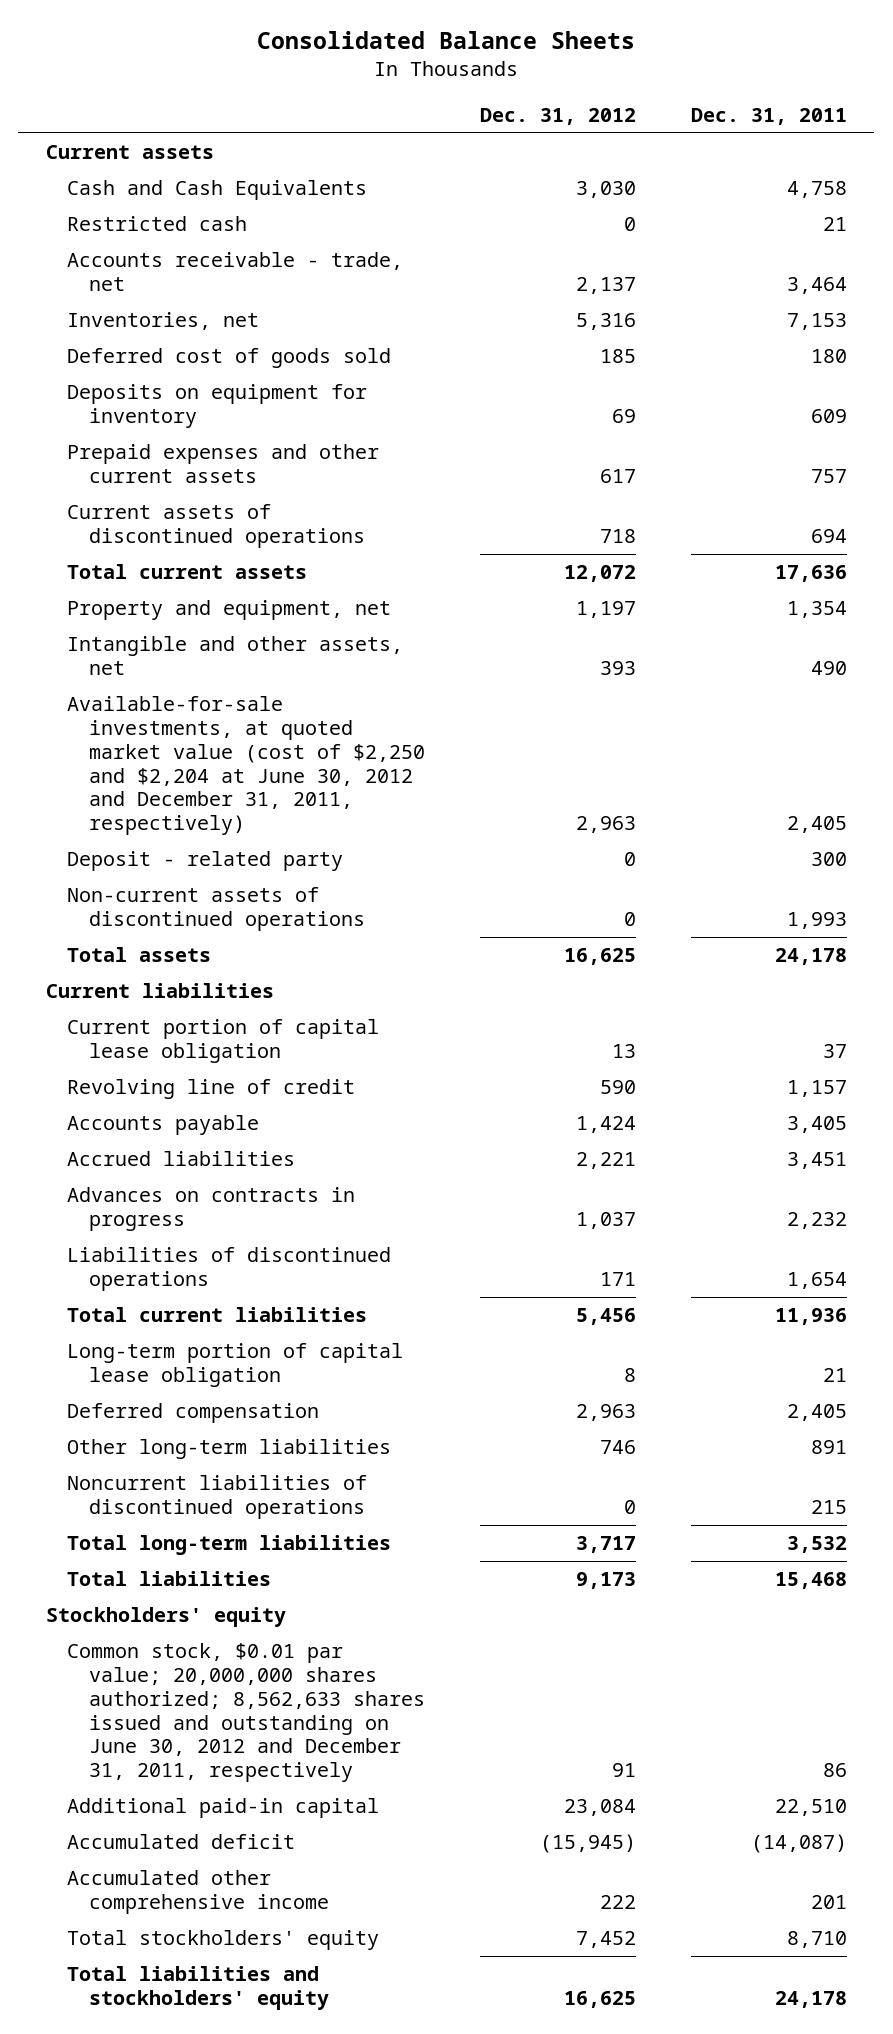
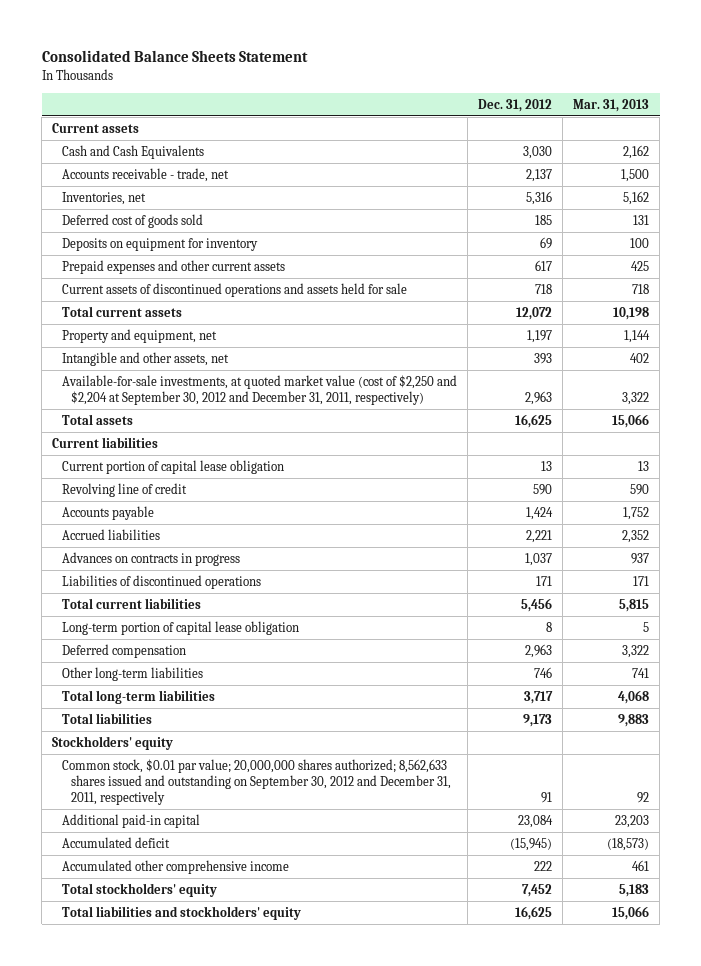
- Consolidated Balance Sheets
+ Consolidated Balance Sheets Statement
- | Dec. 31, 2012 | Dec. 31, 2011
+ | Dec. 31, 2012 | Mar. 31, 2013
- Restricted cash | 0 | 21
- Current assets of discontinued operations | 718 | 694
+ Current assets of discontinued operations and assets held for sale | 718 | 718
- Available-for-sale investments, at quoted market value (cost of $2,250 and $2,204 at June 30, 2012 and December 31, 2011, respectively) | 2,963 | 2,405
- Deposit - related party | 0 | 300
- Non-current assets of discontinued operations | 0 | 1,993
+ Available-for-sale investments, at quoted market value (cost of $2,250 and $2,204 at September 30, 2012 and December 31, 2011, respectively) | 2,963 | 3,322
- Noncurrent liabilities of discontinued operations | 0 | 215
- Common stock, $0.01 par value; 20,000,000 shares authorized; 8,562,633 shares issued and outstanding on June 30, 2012 and December 31, 2011, respectively | 91 | 86
+ Common stock, $0.01 par value; 20,000,000 shares authorized; 8,562,633 shares issued and outstanding on September 30, 2012 and December 31, 2011, respectively | 91 | 92

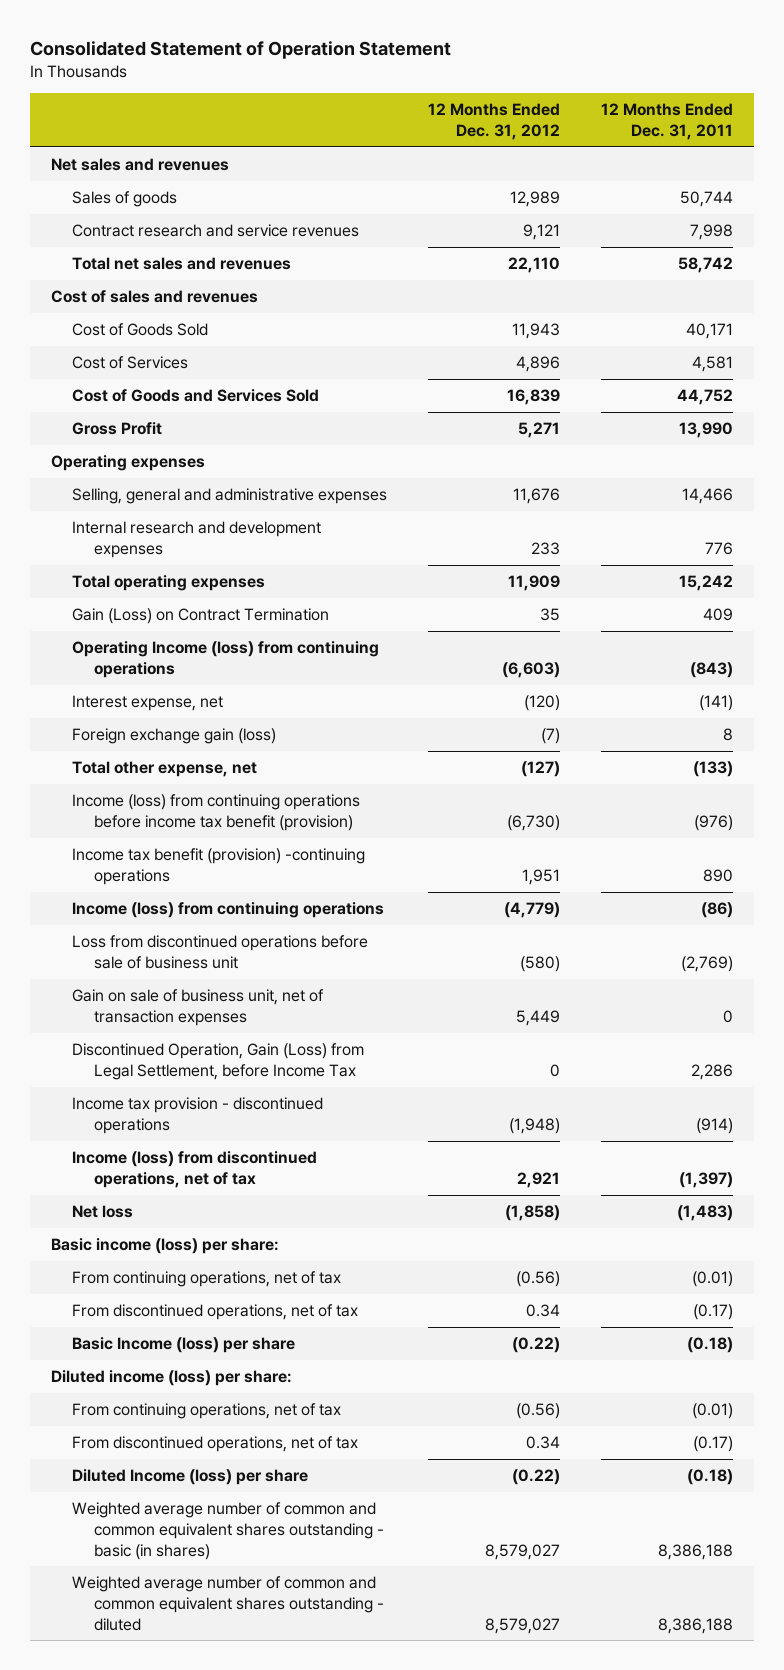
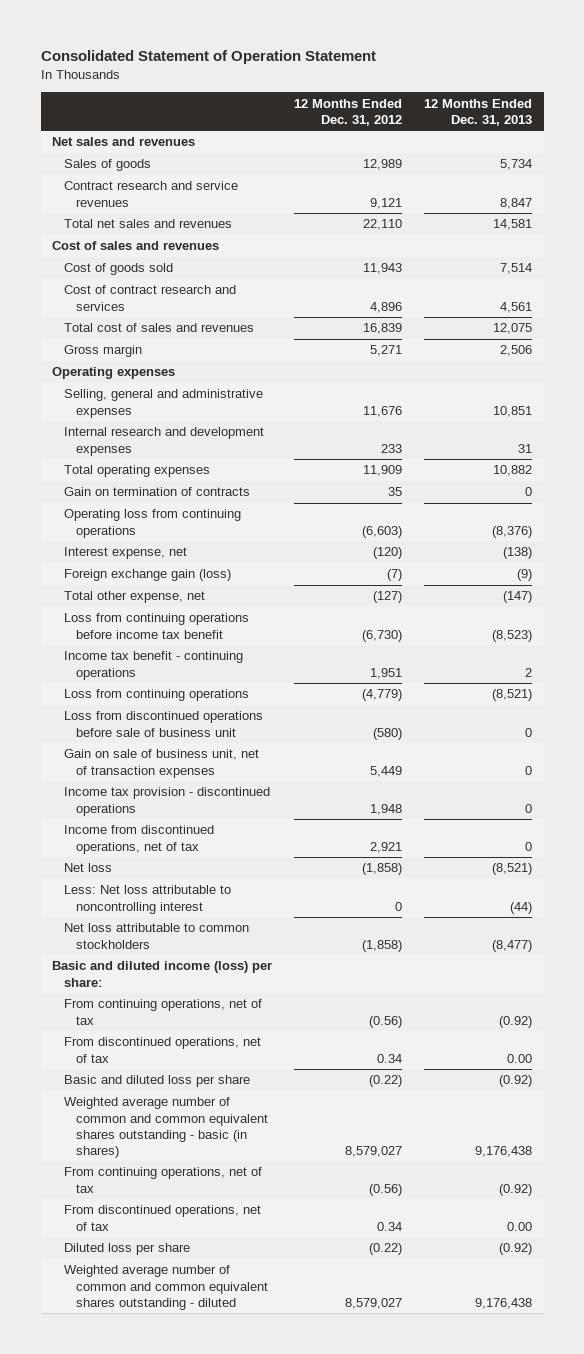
- | 12 Months Ended Dec. 31, 2012 | 12 Months Ended Dec. 31, 2011
+ | 12 Months Ended Dec. 31, 2012 | 12 Months Ended Dec. 31, 2013
- Cost of Goods Sold | 11,943 | 40,171
- Cost of Services | 4,896 | 4,581
- Cost of Goods and Services Sold | 16,839 | 44,752
- Gross Profit | 5,271 | 13,990
+ Cost of goods sold | 11,943 | 7,514
+ Cost of contract research and services | 4,896 | 4,561
+ Total cost of sales and revenues | 16,839 | 12,075
+ Gross margin | 5,271 | 2,506
- Gain (Loss) on Contract Termination | 35 | 409
- Operating Income (loss) from continuing operations | (6,603) | (843)
+ Gain on termination of contracts | 35 | 0
+ Operating loss from continuing operations | (6,603) | (8,376)
- Income (loss) from continuing operations before income tax benefit (provision) | (6,730) | (976)
- Income tax benefit (provision) -continuing operations | 1,951 | 890
- Income (loss) from continuing operations | (4,779) | (86)
+ Loss from continuing operations before income tax benefit | (6,730) | (8,523)
+ Income tax benefit - continuing operations | 1,951 | 2
+ Loss from continuing operations | (4,779) | (8,521)
- Discontinued Operation, Gain (Loss) from Legal Settlement, before Income Tax | 0 | 2,286
- Income tax provision - discontinued operations | (1,948) | (914)
- Income (loss) from discontinued operations, net of tax | 2,921 | (1,397)
+ Income tax provision - discontinued operations | 1,948 | 0
+ Income from discontinued operations, net of tax | 2,921 | 0
- Basic income (loss) per share:
+ Less: Net loss attributable to noncontrolling interest | 0 | (44)
+ Net loss attributable to common stockholders | (1,858) | (8,477)
+ Basic and diluted income (loss) per share:
- Basic Income (loss) per share | (0.22) | (0.18)
- Diluted income (loss) per share:
+ Basic and diluted loss per share | (0.22) | (0.92)
moved up: Weighted average number of common and common equivalent shares outstanding - basic (in shares) | 8,579,027 | 9,176,438
- Diluted Income (loss) per share | (0.22) | (0.18)
+ Diluted loss per share | (0.22) | (0.92)

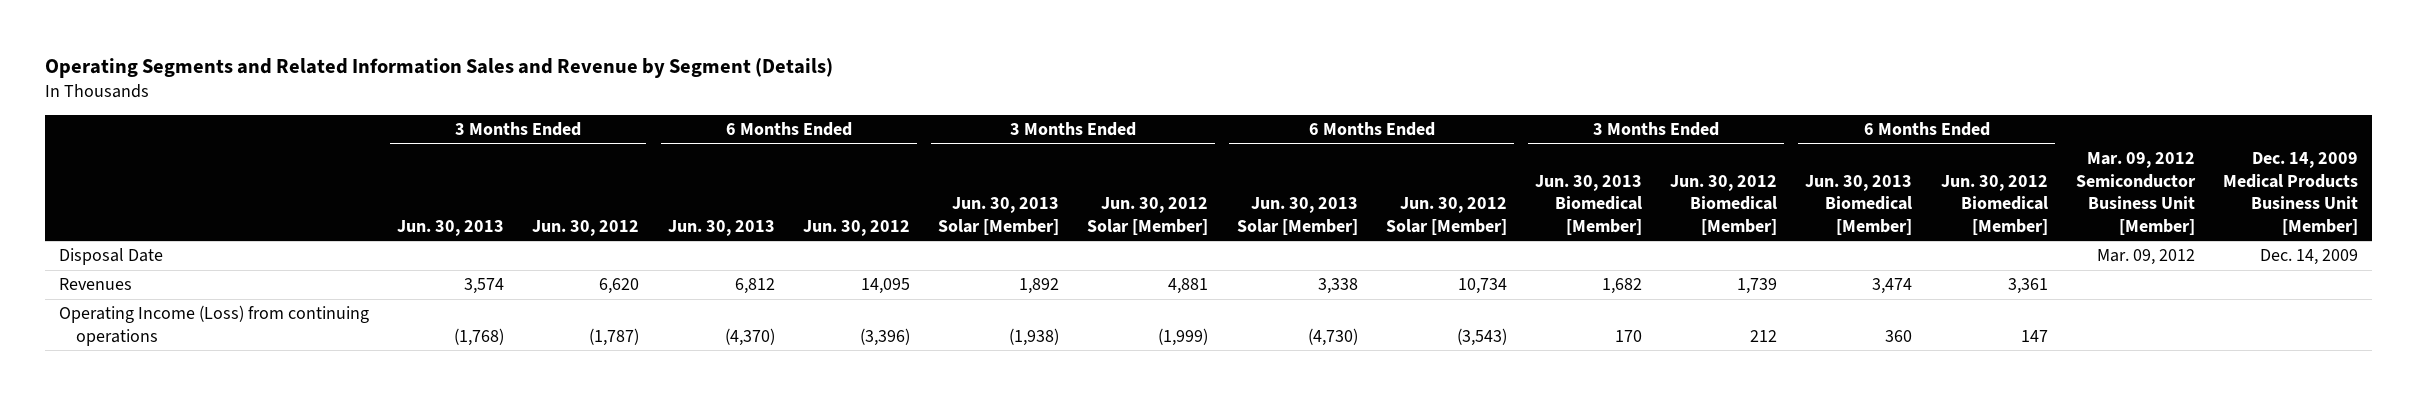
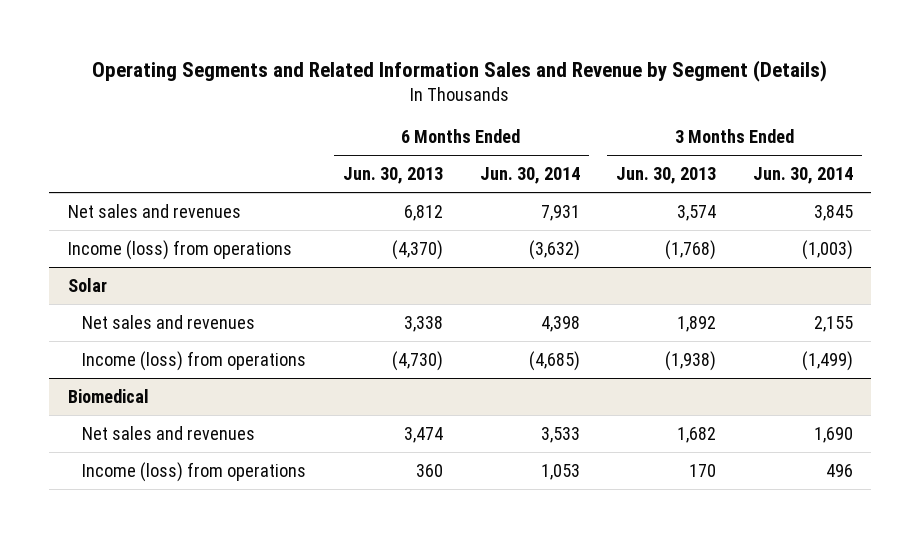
- | 3 Months Ended Jun. 30, 2013 | 3 Months Ended Jun. 30, 2012 | 6 Months Ended Jun. 30, 2013 | 6 Months Ended Jun. 30, 2012 | 3 Months Ended Jun. 30, 2013 Solar [Member] | 3 Months Ended Jun. 30, 2012 Solar [Member] | 6 Months Ended Jun. 30, 2013 Solar [Member] | 6 Months Ended Jun. 30, 2012 Solar [Member] | 3 Months Ended Jun. 30, 2013 Biomedical [Member] | 3 Months Ended Jun. 30, 2012 Biomedical [Member] | 6 Months Ended Jun. 30, 2013 Biomedical [Member] | 6 Months Ended Jun. 30, 2012 Biomedical [Member] | Mar. 09, 2012 Semiconductor Business Unit [Member] | Dec. 14, 2009 Medical Products Business Unit [Member]
+ | 6 Months Ended Jun. 30, 2013 | 6 Months Ended Jun. 30, 2014 | 3 Months Ended Jun. 30, 2013 | 3 Months Ended Jun. 30, 2014
- Disposal Date | | | | | | | | | | | | | Mar. 09, 2012 | Dec. 14, 2009
- Revenues | 3,574 | 6,620 | 6,812 | 14,095 | 1,892 | 4,881 | 3,338 | 10,734 | 1,682 | 1,739 | 3,474 | 3,361 | |
- Operating Income (Loss) from continuing operations | (1,768) | (1,787) | (4,370) | (3,396) | (1,938) | (1,999) | (4,730) | (3,543) | 170 | 212 | 360 | 147 | |
+ Net sales and revenues | 6,812 | 7,931 | 3,574 | 3,845
+ Income (loss) from operations | (4,370) | (3,632) | (1,768) | (1,003)
+ Solar
+ Net sales and revenues | 3,338 | 4,398 | 1,892 | 2,155
+ Income (loss) from operations | (4,730) | (4,685) | (1,938) | (1,499)
+ Biomedical
+ Net sales and revenues | 3,474 | 3,533 | 1,682 | 1,690
+ Income (loss) from operations | 360 | 1,053 | 170 | 496

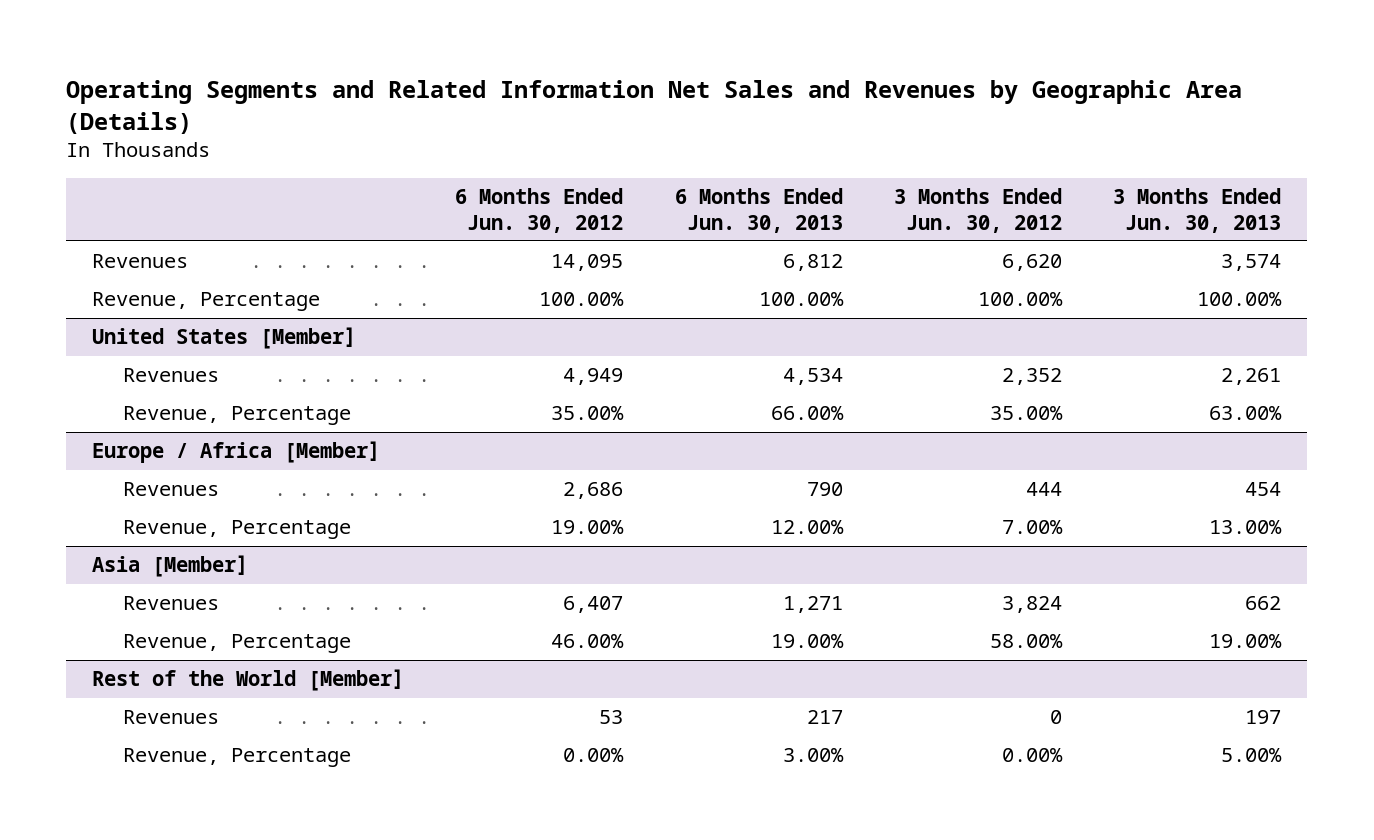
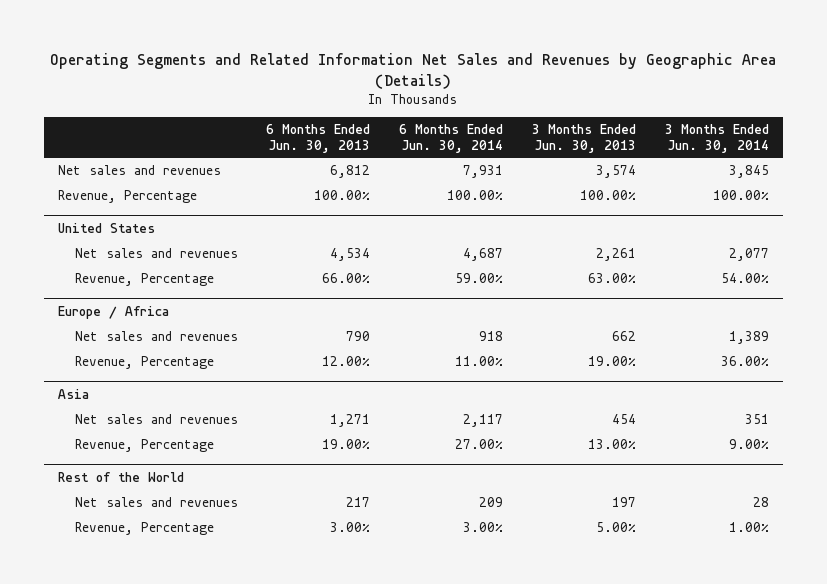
- | 6 Months Ended Jun. 30, 2012 | 6 Months Ended Jun. 30, 2013 | 3 Months Ended Jun. 30, 2012 | 3 Months Ended Jun. 30, 2013
+ | 6 Months Ended Jun. 30, 2013 | 6 Months Ended Jun. 30, 2014 | 3 Months Ended Jun. 30, 2013 | 3 Months Ended Jun. 30, 2014
- Revenues | 14,095 | 6,812 | 6,620 | 3,574
+ Net sales and revenues | 6,812 | 7,931 | 3,574 | 3,845
- United States [Member]
- Revenues | 4,949 | 4,534 | 2,352 | 2,261
+ United States
+ Net sales and revenues | 4,534 | 4,687 | 2,261 | 2,077
- Europe / Africa [Member]
- Revenues | 2,686 | 790 | 444 | 454
- Revenue, Percentage | 19.00% | 12.00% | 7.00% | 13.00%
- Asia [Member]
- Revenues | 6,407 | 1,271 | 3,824 | 662
- Revenue, Percentage | 46.00% | 19.00% | 58.00% | 19.00%
- Rest of the World [Member]
- Revenues | 53 | 217 | 0 | 197
+ Europe / Africa
+ Net sales and revenues | 790 | 918 | 662 | 1,389
+ Revenue, Percentage | 12.00% | 11.00% | 19.00% | 36.00%
+ Asia
+ Net sales and revenues | 1,271 | 2,117 | 454 | 351
+ Revenue, Percentage | 19.00% | 27.00% | 13.00% | 9.00%
+ Rest of the World
+ Net sales and revenues | 217 | 209 | 197 | 28

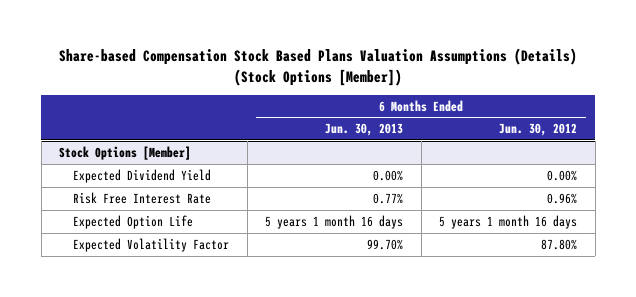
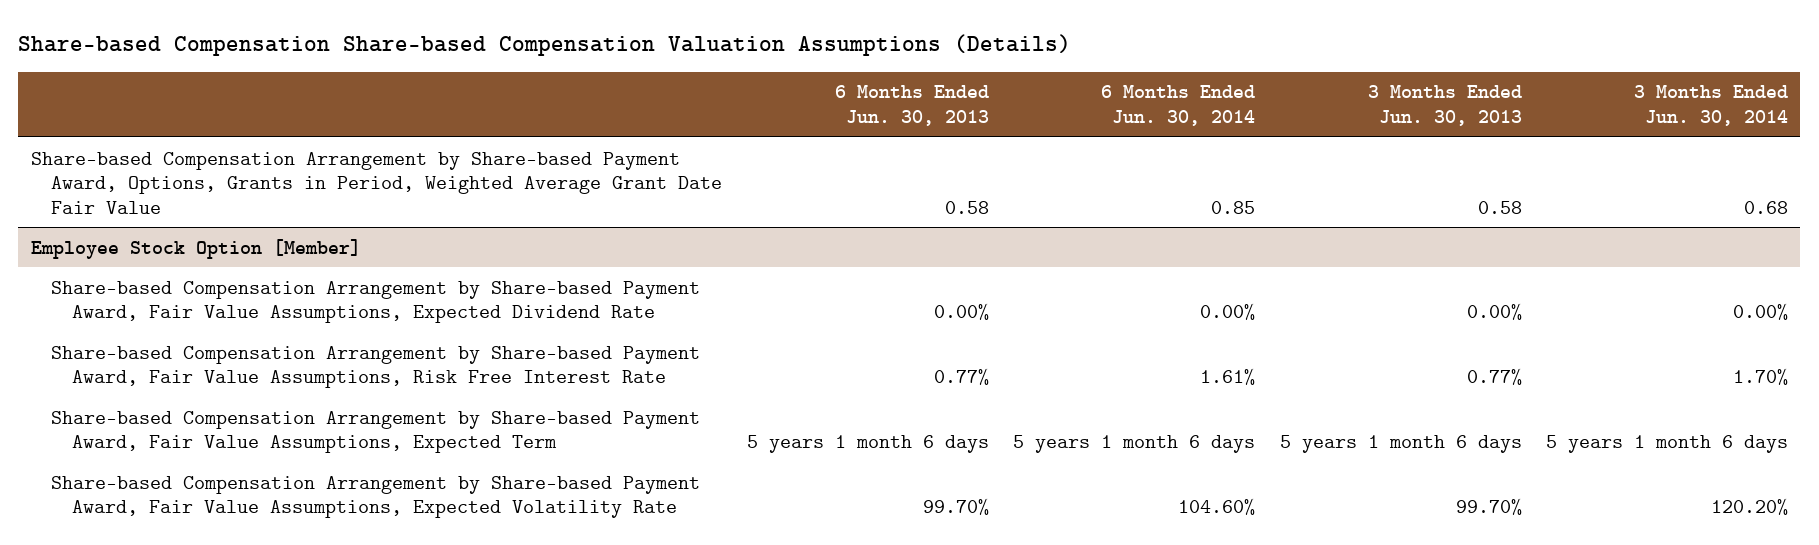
- Share-based Compensation Stock Based Plans Valuation Assumptions (Details) (Stock Options [Member])
+ Share-based Compensation Share-based Compensation Valuation Assumptions (Details)
- | 6 Months Ended Jun. 30, 2013 | 6 Months Ended Jun. 30, 2012
+ | 6 Months Ended Jun. 30, 2013 | 6 Months Ended Jun. 30, 2014 | 3 Months Ended Jun. 30, 2013 | 3 Months Ended Jun. 30, 2014
- Stock Options [Member]
- Expected Dividend Yield | 0.00% | 0.00%
- Risk Free Interest Rate | 0.77% | 0.96%
- Expected Option Life | 5 years 1 month 16 days | 5 years 1 month 16 days
- Expected Volatility Factor | 99.70% | 87.80%
+ Share-based Compensation Arrangement by Share-based Payment Award, Options, Grants in Period, Weighted Average Grant Date Fair Value | 0.58 | 0.85 | 0.58 | 0.68
+ Employee Stock Option [Member]
+ Share-based Compensation Arrangement by Share-based Payment Award, Fair Value Assumptions, Expected Dividend Rate | 0.00% | 0.00% | 0.00% | 0.00%
+ Share-based Compensation Arrangement by Share-based Payment Award, Fair Value Assumptions, Risk Free Interest Rate | 0.77% | 1.61% | 0.77% | 1.70%
+ Share-based Compensation Arrangement by Share-based Payment Award, Fair Value Assumptions, Expected Term | 5 years 1 month 6 days | 5 years 1 month 6 days | 5 years 1 month 6 days | 5 years 1 month 6 days
+ Share-based Compensation Arrangement by Share-based Payment Award, Fair Value Assumptions, Expected Volatility Rate | 99.70% | 104.60% | 99.70% | 120.20%

